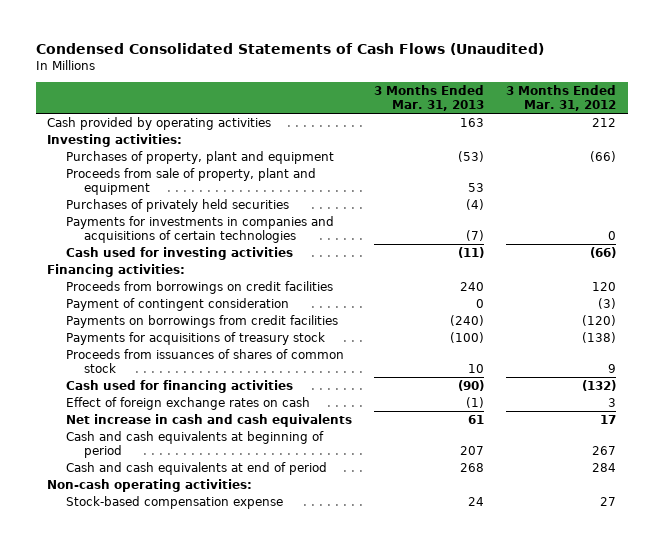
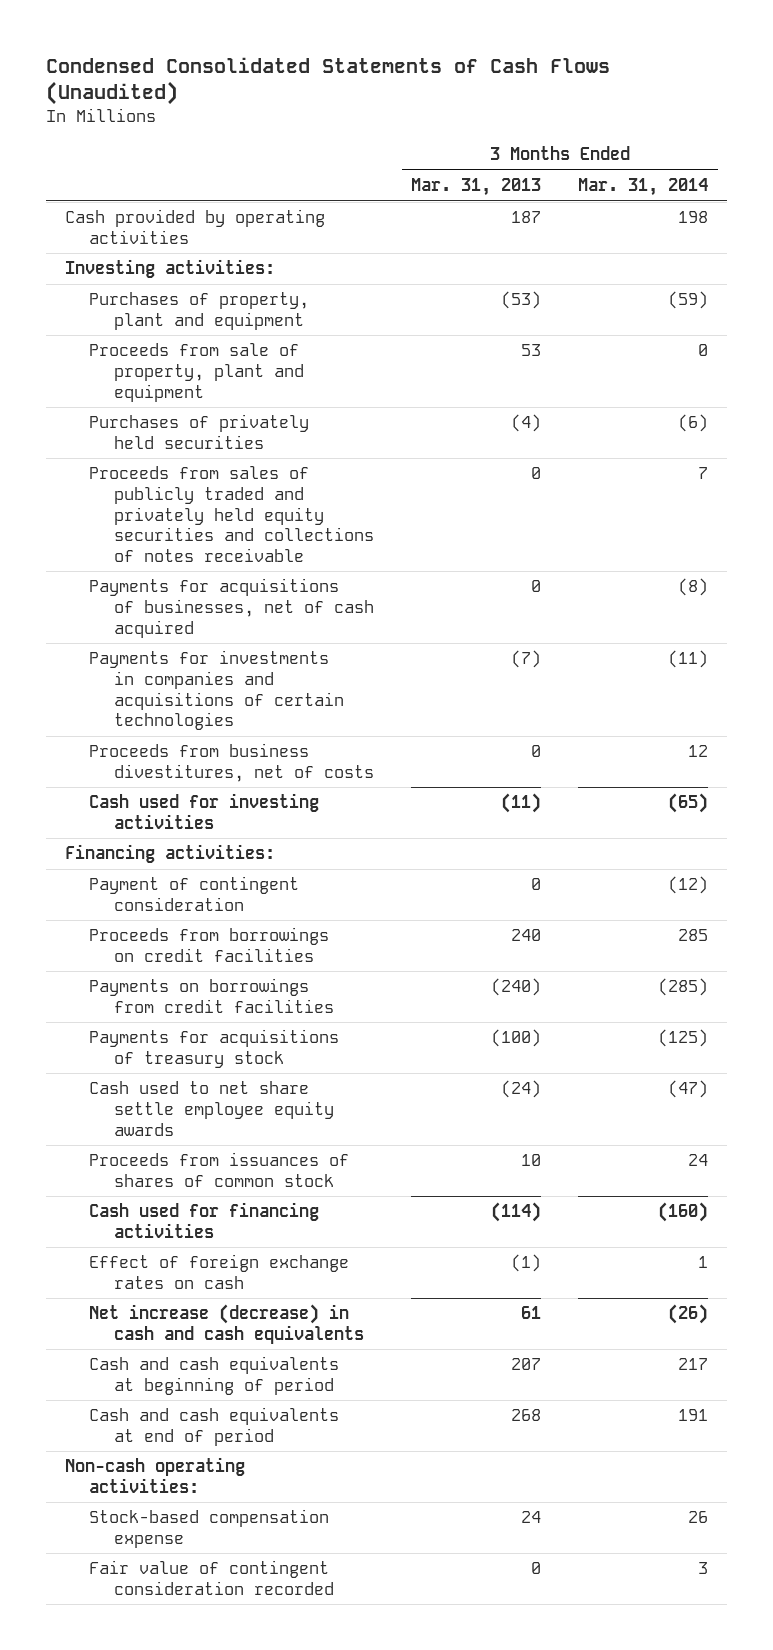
- | 3 Months Ended Mar. 31, 2013 | 3 Months Ended Mar. 31, 2012
+ | 3 Months Ended Mar. 31, 2013 | 3 Months Ended Mar. 31, 2014
- Cash provided by operating activities | 163 | 212
+ Cash provided by operating activities | 187 | 198
+ Proceeds from sales of publicly traded and privately held equity securities and collections of notes receivable | 0 | 7
+ Payments for acquisitions of businesses, net of cash acquired | 0 | (8)
+ Proceeds from business divestitures, net of costs | 0 | 12
moved down: Proceeds from borrowings on credit facilities | 240 | 285
+ Cash used to net share settle employee equity awards | (24) | (47)
- Cash used for financing activities | (90) | (132)
+ Cash used for financing activities | (114) | (160)
- Net increase in cash and cash equivalents | 61 | 17
+ Net increase (decrease) in cash and cash equivalents | 61 | (26)
+ Fair value of contingent consideration recorded | 0 | 3

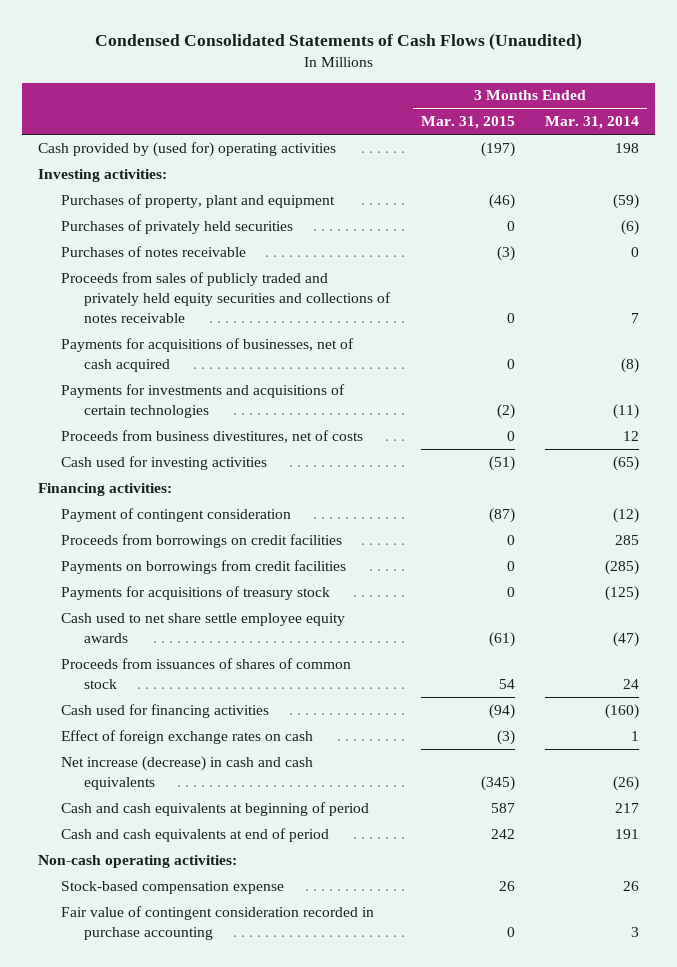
- | 3 Months Ended Mar. 31, 2013 | 3 Months Ended Mar. 31, 2014
+ | 3 Months Ended Mar. 31, 2015 | 3 Months Ended Mar. 31, 2014
- Cash provided by operating activities | 187 | 198
+ Cash provided by (used for) operating activities | (197) | 198
- Proceeds from sale of property, plant and equipment | 53 | 0
+ Purchases of notes receivable | (3) | 0
- Payments for investments in companies and acquisitions of certain technologies | (7) | (11)
+ Payments for investments and acquisitions of certain technologies | (2) | (11)
- Fair value of contingent consideration recorded | 0 | 3
+ Fair value of contingent consideration recorded in purchase accounting | 0 | 3

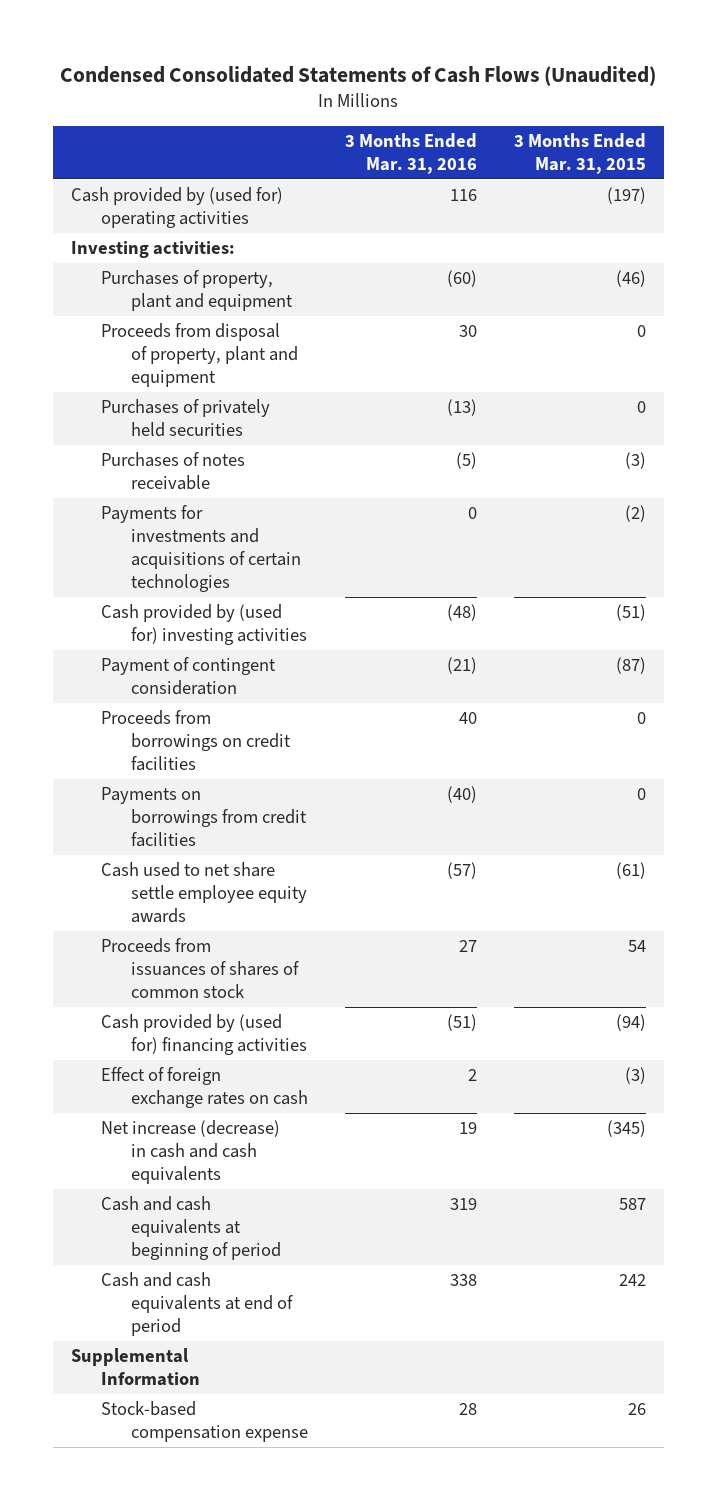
- | 3 Months Ended Mar. 31, 2015 | 3 Months Ended Mar. 31, 2014
+ | 3 Months Ended Mar. 31, 2016 | 3 Months Ended Mar. 31, 2015
+ Proceeds from disposal of property, plant and equipment | 30 | 0
- Proceeds from sales of publicly traded and privately held equity securities and collections of notes receivable | 0 | 7
- Payments for acquisitions of businesses, net of cash acquired | 0 | (8)
- Proceeds from business divestitures, net of costs | 0 | 12
- Cash used for investing activities | (51) | (65)
- Financing activities:
+ Cash provided by (used for) investing activities | (48) | (51)
- Payments for acquisitions of treasury stock | 0 | (125)
- Cash used for financing activities | (94) | (160)
+ Cash provided by (used for) financing activities | (51) | (94)
- Non-cash operating activities:
+ Supplemental Information
- Fair value of contingent consideration recorded in purchase accounting | 0 | 3

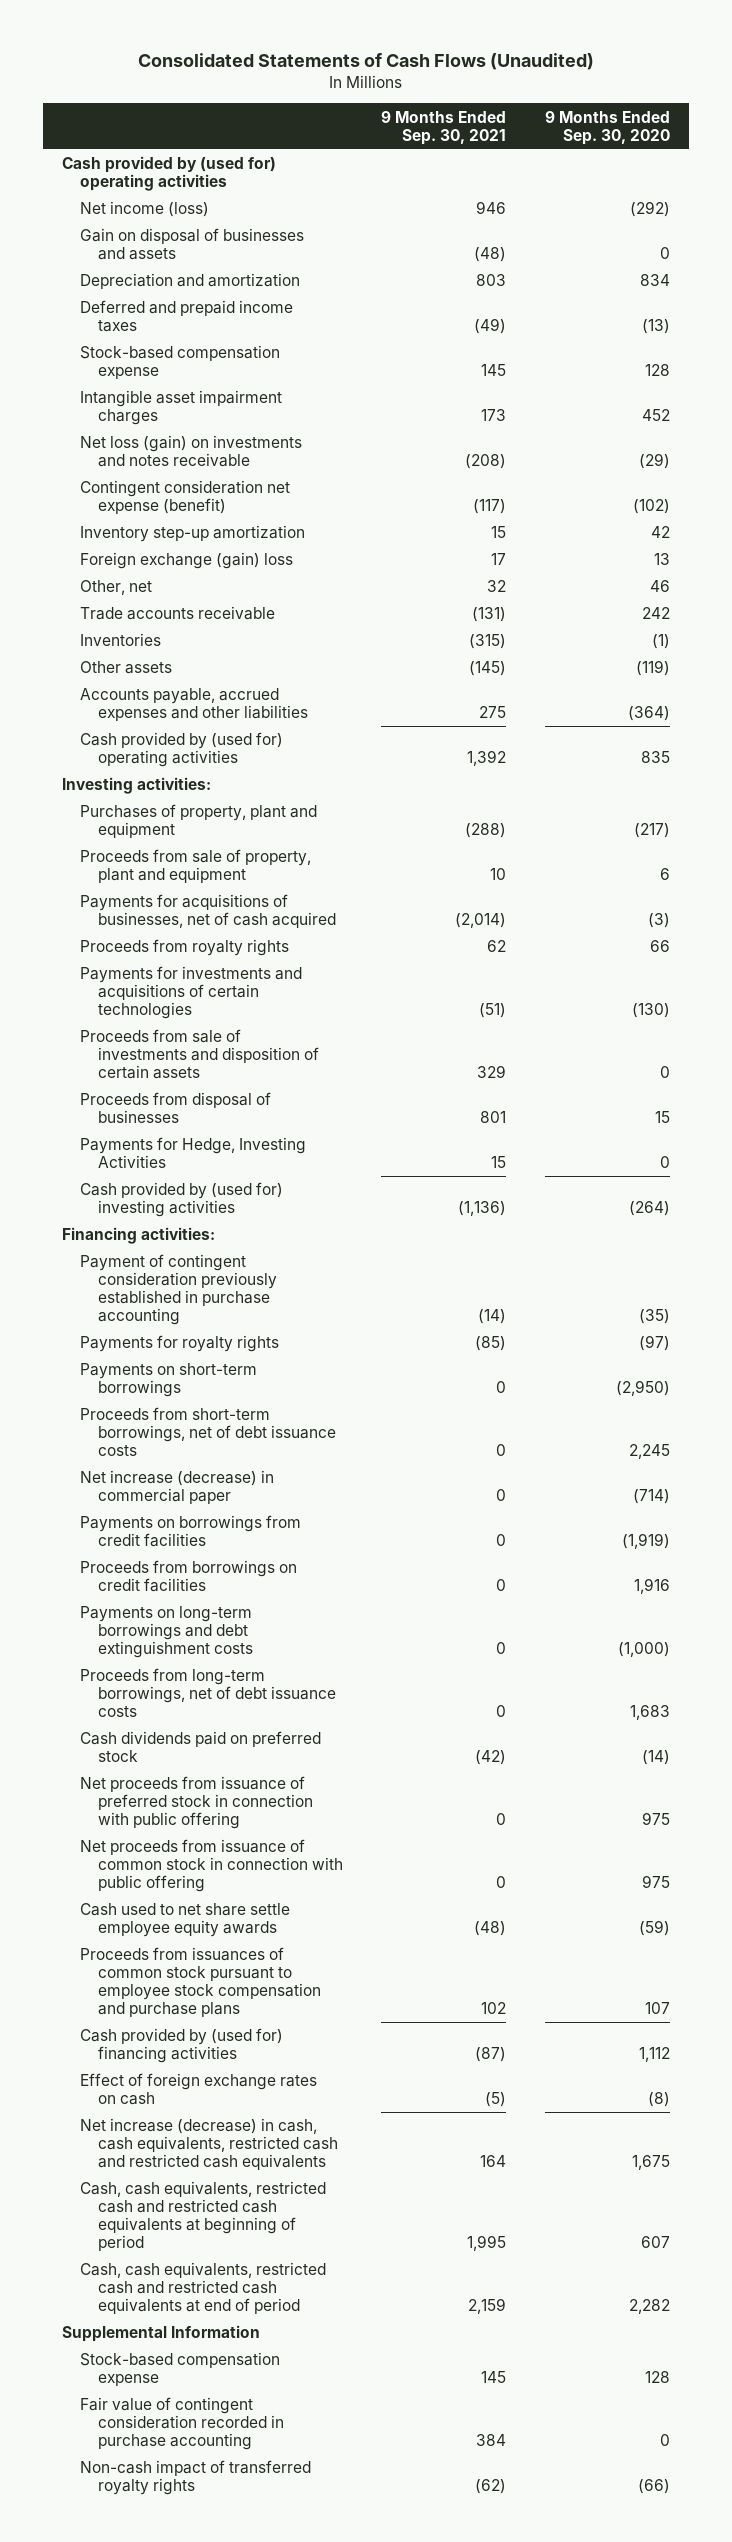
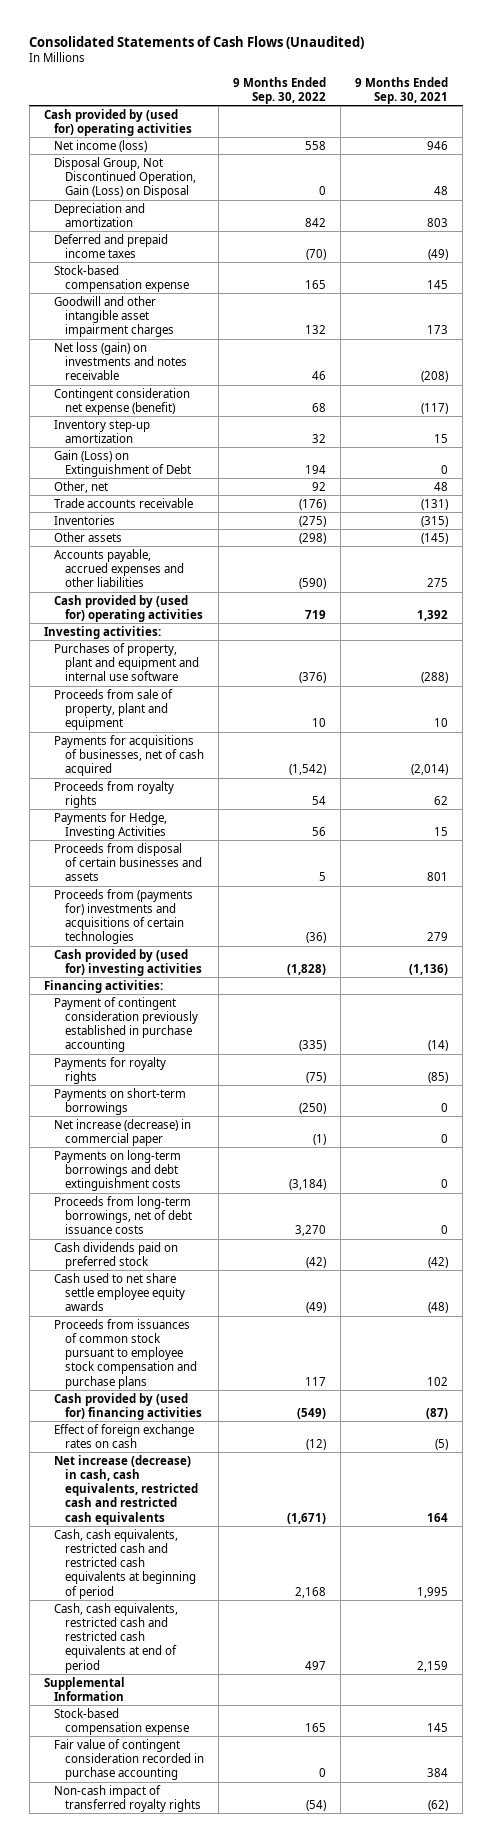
- | 9 Months Ended Sep. 30, 2021 | 9 Months Ended Sep. 30, 2020
+ | 9 Months Ended Sep. 30, 2022 | 9 Months Ended Sep. 30, 2021
- Gain on disposal of businesses and assets | (48) | 0
+ Disposal Group, Not Discontinued Operation, Gain (Loss) on Disposal | 0 | 48
- Intangible asset impairment charges | 173 | 452
+ Goodwill and other intangible asset impairment charges | 132 | 173
- Foreign exchange (gain) loss | 17 | 13
- Other, net | 32 | 46
+ Gain (Loss) on Extinguishment of Debt | 194 | 0
+ Other, net | 92 | 48
- Purchases of property, plant and equipment | (288) | (217)
+ Purchases of property, plant and equipment and internal use software | (376) | (288)
- Payments for investments and acquisitions of certain technologies | (51) | (130)
- Proceeds from sale of investments and disposition of certain assets | 329 | 0
- Proceeds from disposal of businesses | 801 | 15
+ Proceeds from disposal of certain businesses and assets | 5 | 801
+ Proceeds from (payments for) investments and acquisitions of certain technologies | (36) | 279
- Proceeds from short-term borrowings, net of debt issuance costs | 0 | 2,245
- Payments on borrowings from credit facilities | 0 | (1,919)
- Proceeds from borrowings on credit facilities | 0 | 1,916
- Net proceeds from issuance of preferred stock in connection with public offering | 0 | 975
- Net proceeds from issuance of common stock in connection with public offering | 0 | 975

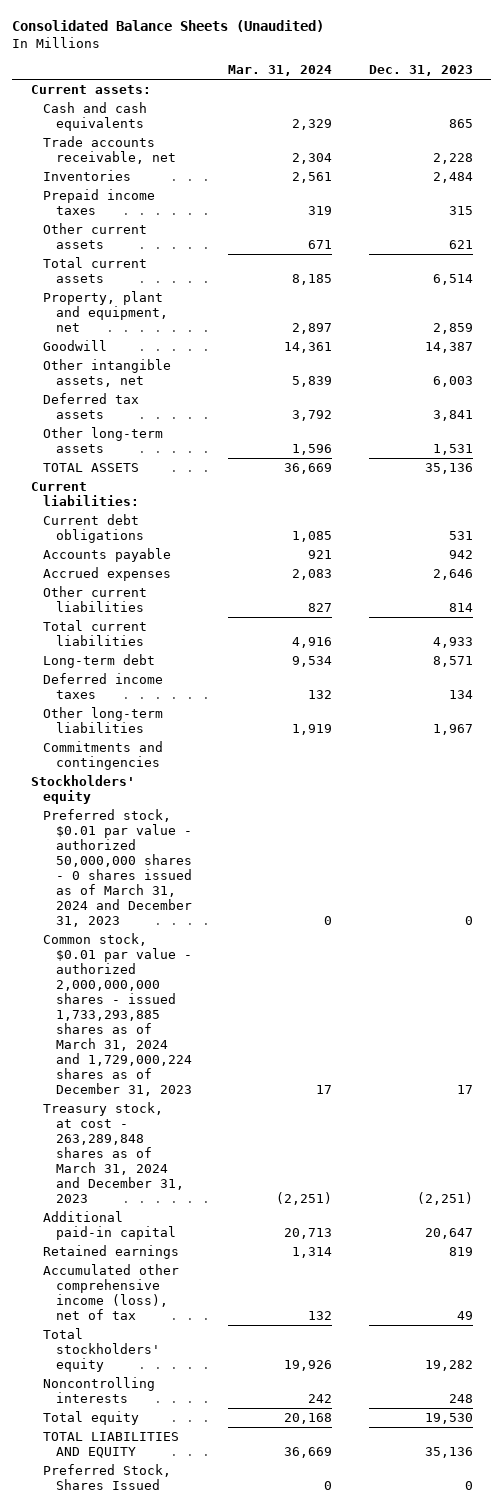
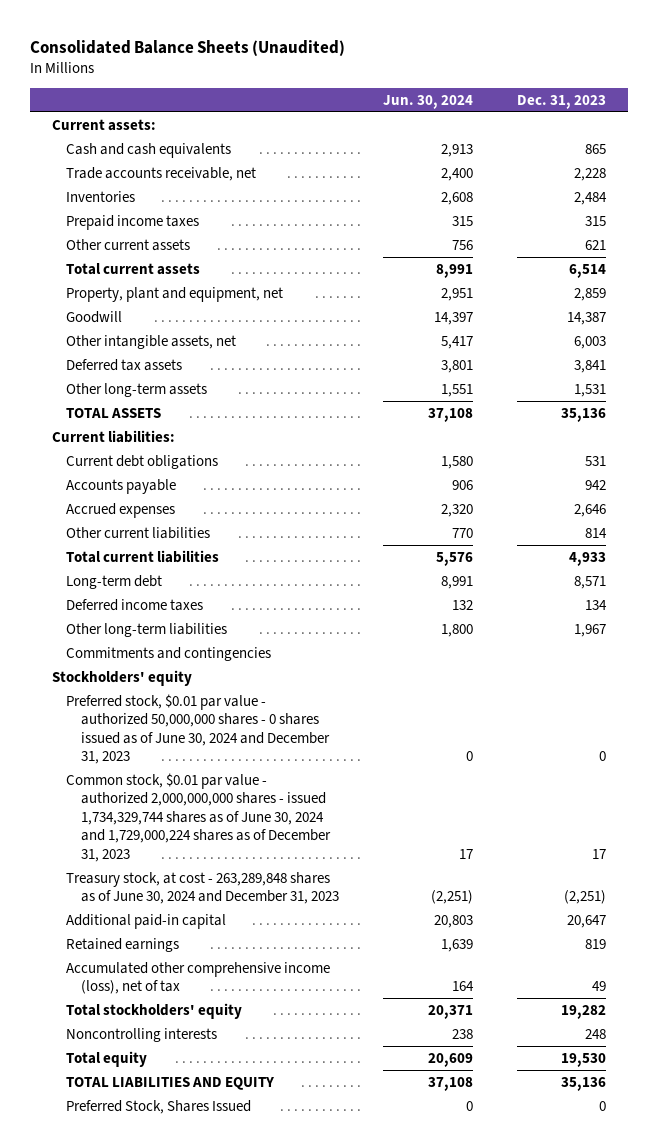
- | Mar. 31, 2024 | Dec. 31, 2023
+ | Jun. 30, 2024 | Dec. 31, 2023
- Preferred stock, $0.01 par value - authorized 50,000,000 shares - 0 shares issued as of March 31, 2024 and December 31, 2023 | 0 | 0
- Common stock, $0.01 par value - authorized 2,000,000,000 shares - issued 1,733,293,885 shares as of March 31, 2024 and 1,729,000,224 shares as of December 31, 2023 | 17 | 17
- Treasury stock, at cost - 263,289,848 shares as of March 31, 2024 and December 31, 2023 | (2,251) | (2,251)
+ Preferred stock, $0.01 par value - authorized 50,000,000 shares - 0 shares issued as of June 30, 2024 and December 31, 2023 | 0 | 0
+ Common stock, $0.01 par value - authorized 2,000,000,000 shares - issued 1,734,329,744 shares as of June 30, 2024 and 1,729,000,224 shares as of December 31, 2023 | 17 | 17
+ Treasury stock, at cost - 263,289,848 shares as of June 30, 2024 and December 31, 2023 | (2,251) | (2,251)

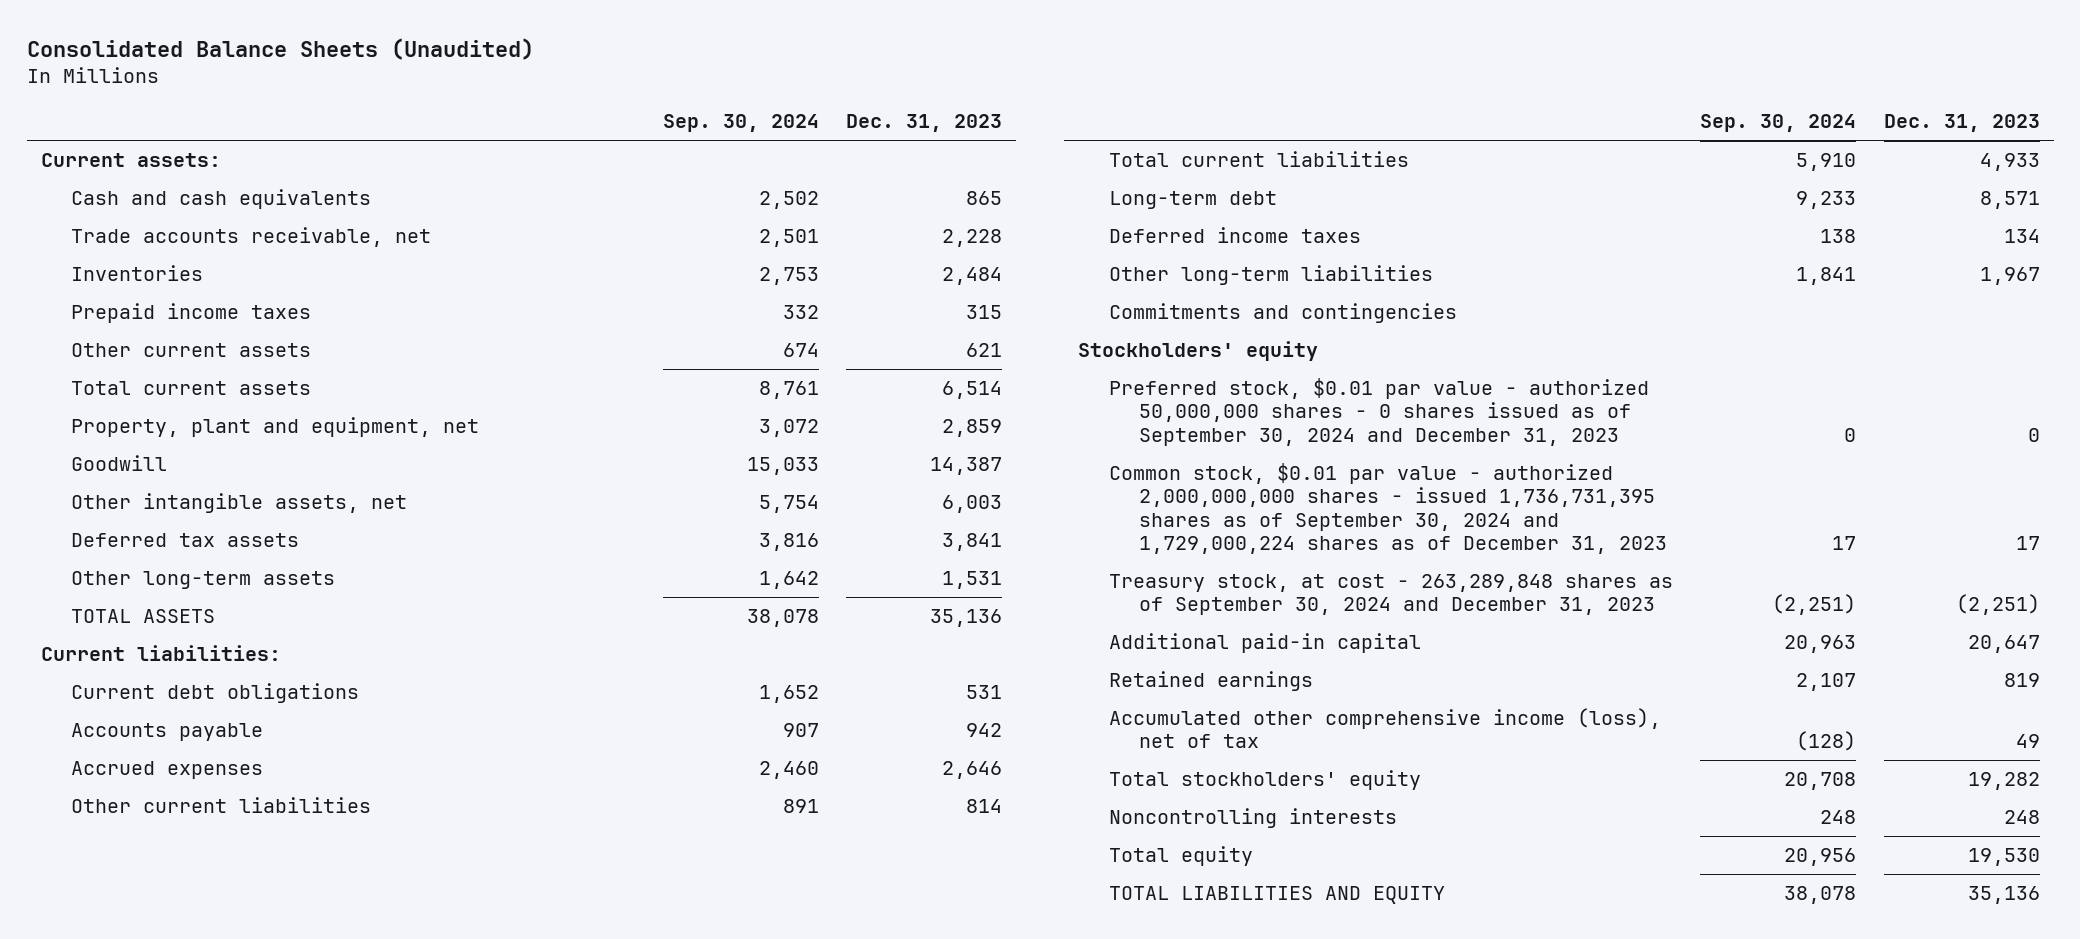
- | Jun. 30, 2024 | Dec. 31, 2023
+ | Sep. 30, 2024 | Dec. 31, 2023
- Preferred stock, $0.01 par value - authorized 50,000,000 shares - 0 shares issued as of June 30, 2024 and December 31, 2023 | 0 | 0
- Common stock, $0.01 par value - authorized 2,000,000,000 shares - issued 1,734,329,744 shares as of June 30, 2024 and 1,729,000,224 shares as of December 31, 2023 | 17 | 17
- Treasury stock, at cost - 263,289,848 shares as of June 30, 2024 and December 31, 2023 | (2,251) | (2,251)
+ Preferred stock, $0.01 par value - authorized 50,000,000 shares - 0 shares issued as of September 30, 2024 and December 31, 2023 | 0 | 0
+ Common stock, $0.01 par value - authorized 2,000,000,000 shares - issued 1,736,731,395 shares as of September 30, 2024 and 1,729,000,224 shares as of December 31, 2023 | 17 | 17
+ Treasury stock, at cost - 263,289,848 shares as of September 30, 2024 and December 31, 2023 | (2,251) | (2,251)
- Preferred Stock, Shares Issued | 0 | 0

